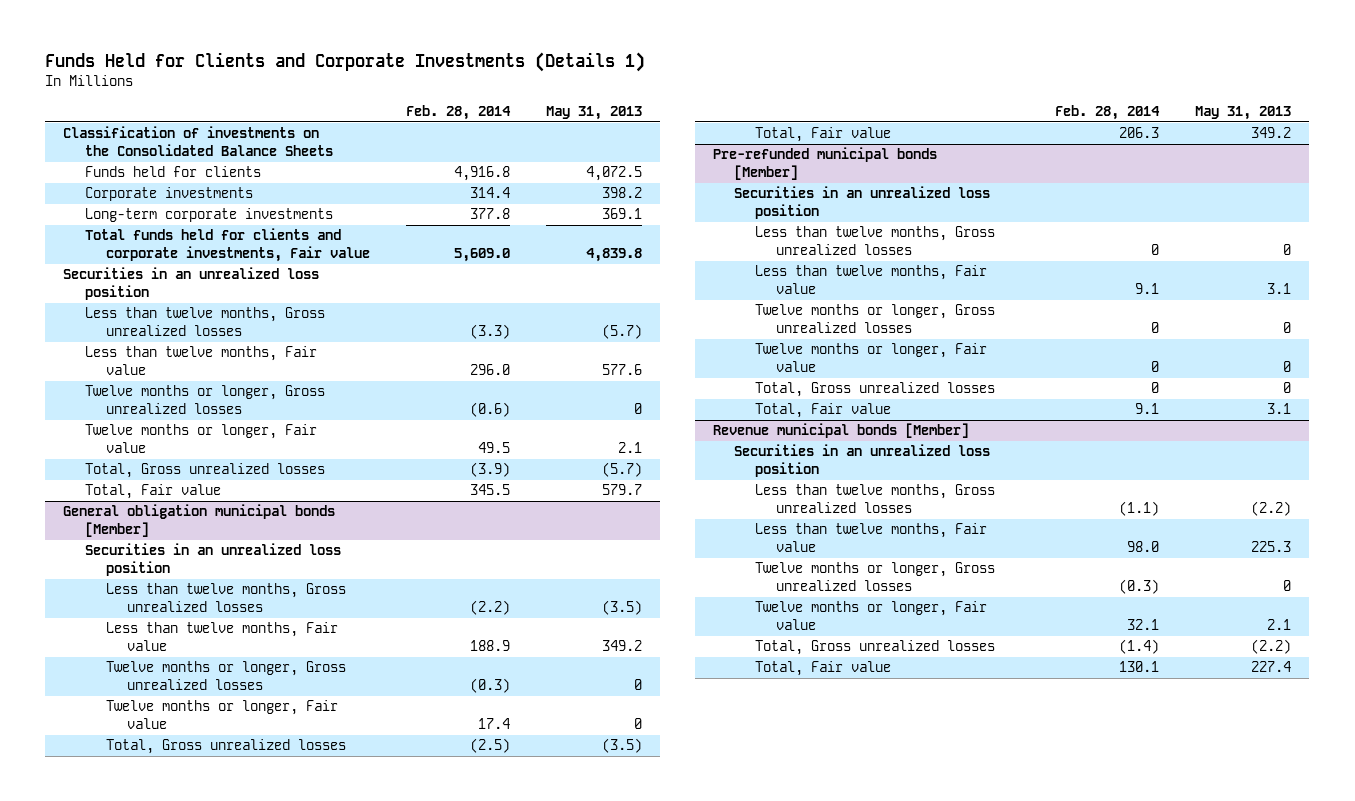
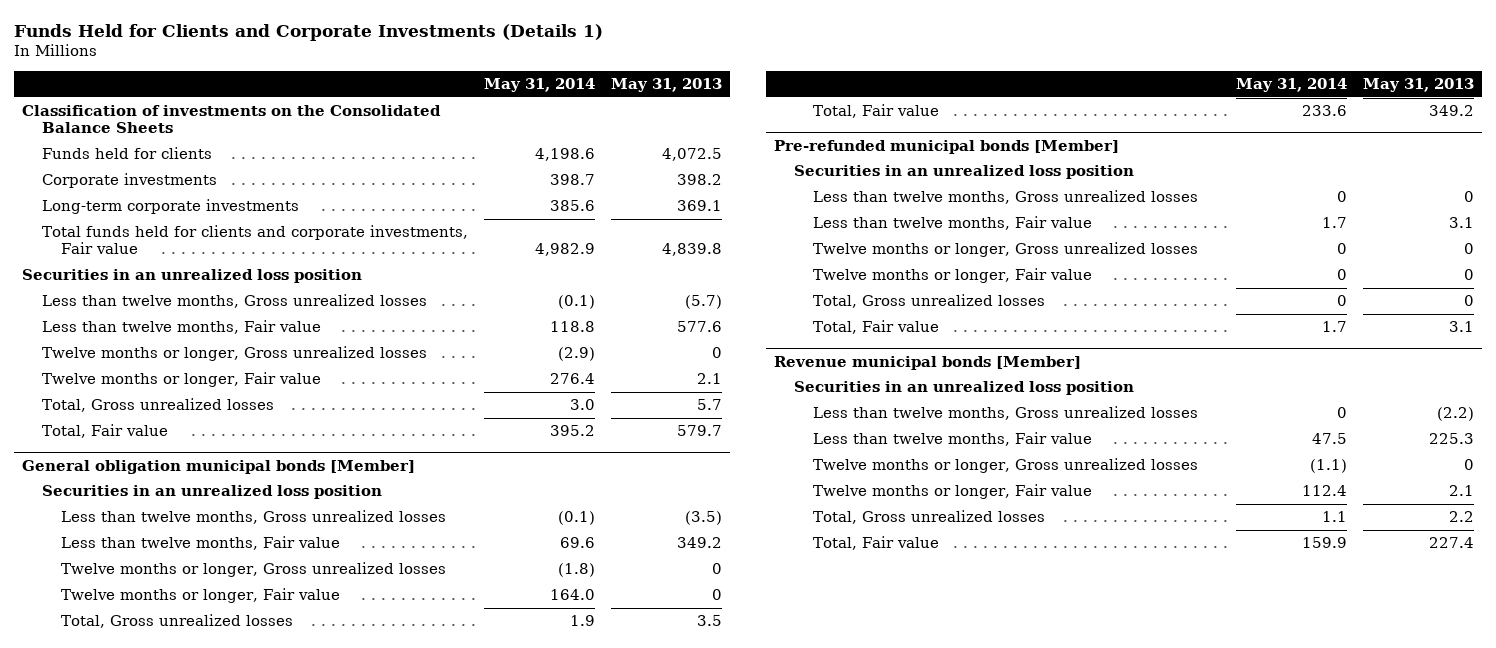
- | Feb. 28, 2014 | May 31, 2013
+ | May 31, 2014 | May 31, 2013
- Total, Gross unrealized losses | (3.9) | (5.7)
+ Total, Gross unrealized losses | 3.0 | 5.7
@ General obligation municipal bonds [Member]
- Total, Gross unrealized losses | (2.5) | (3.5)
+ Total, Gross unrealized losses | 1.9 | 3.5
@ Revenue municipal bonds [Member]
- Total, Gross unrealized losses | (1.4) | (2.2)
+ Total, Gross unrealized losses | 1.1 | 2.2

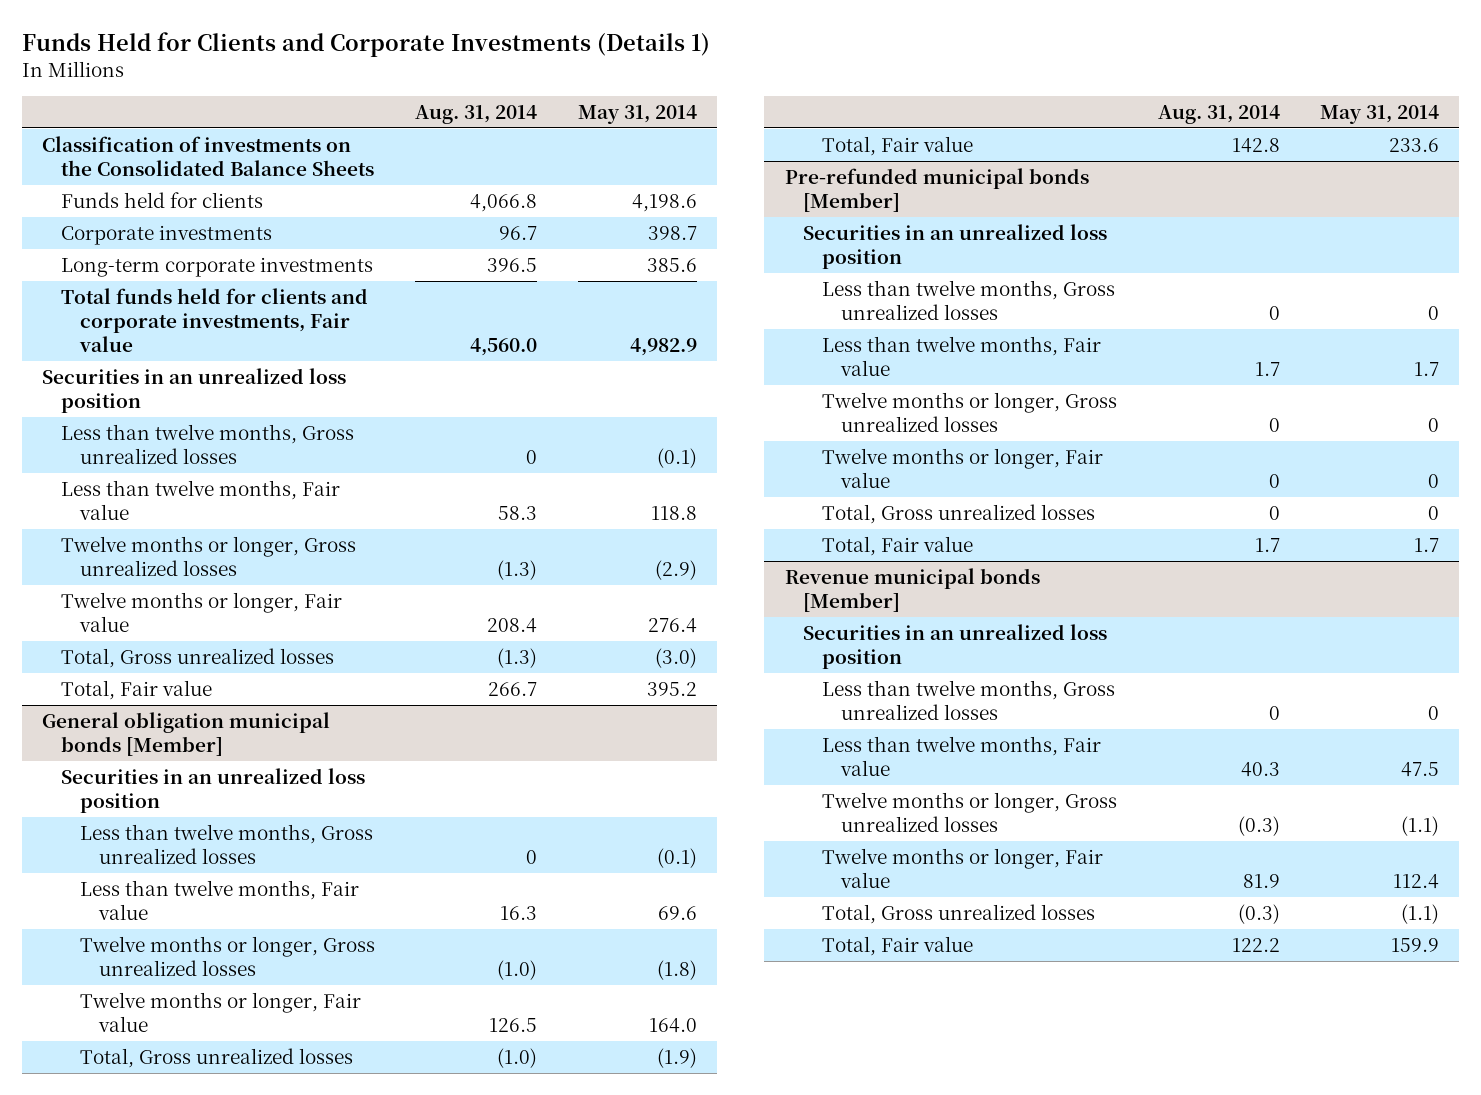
- | May 31, 2014 | May 31, 2013
+ | Aug. 31, 2014 | May 31, 2014
- Total, Gross unrealized losses | 3.0 | 5.7
+ Total, Gross unrealized losses | (1.3) | (3.0)
@ General obligation municipal bonds [Member]
- Total, Gross unrealized losses | 1.9 | 3.5
+ Total, Gross unrealized losses | (1.0) | (1.9)
@ Revenue municipal bonds [Member]
- Total, Gross unrealized losses | 1.1 | 2.2
+ Total, Gross unrealized losses | (0.3) | (1.1)

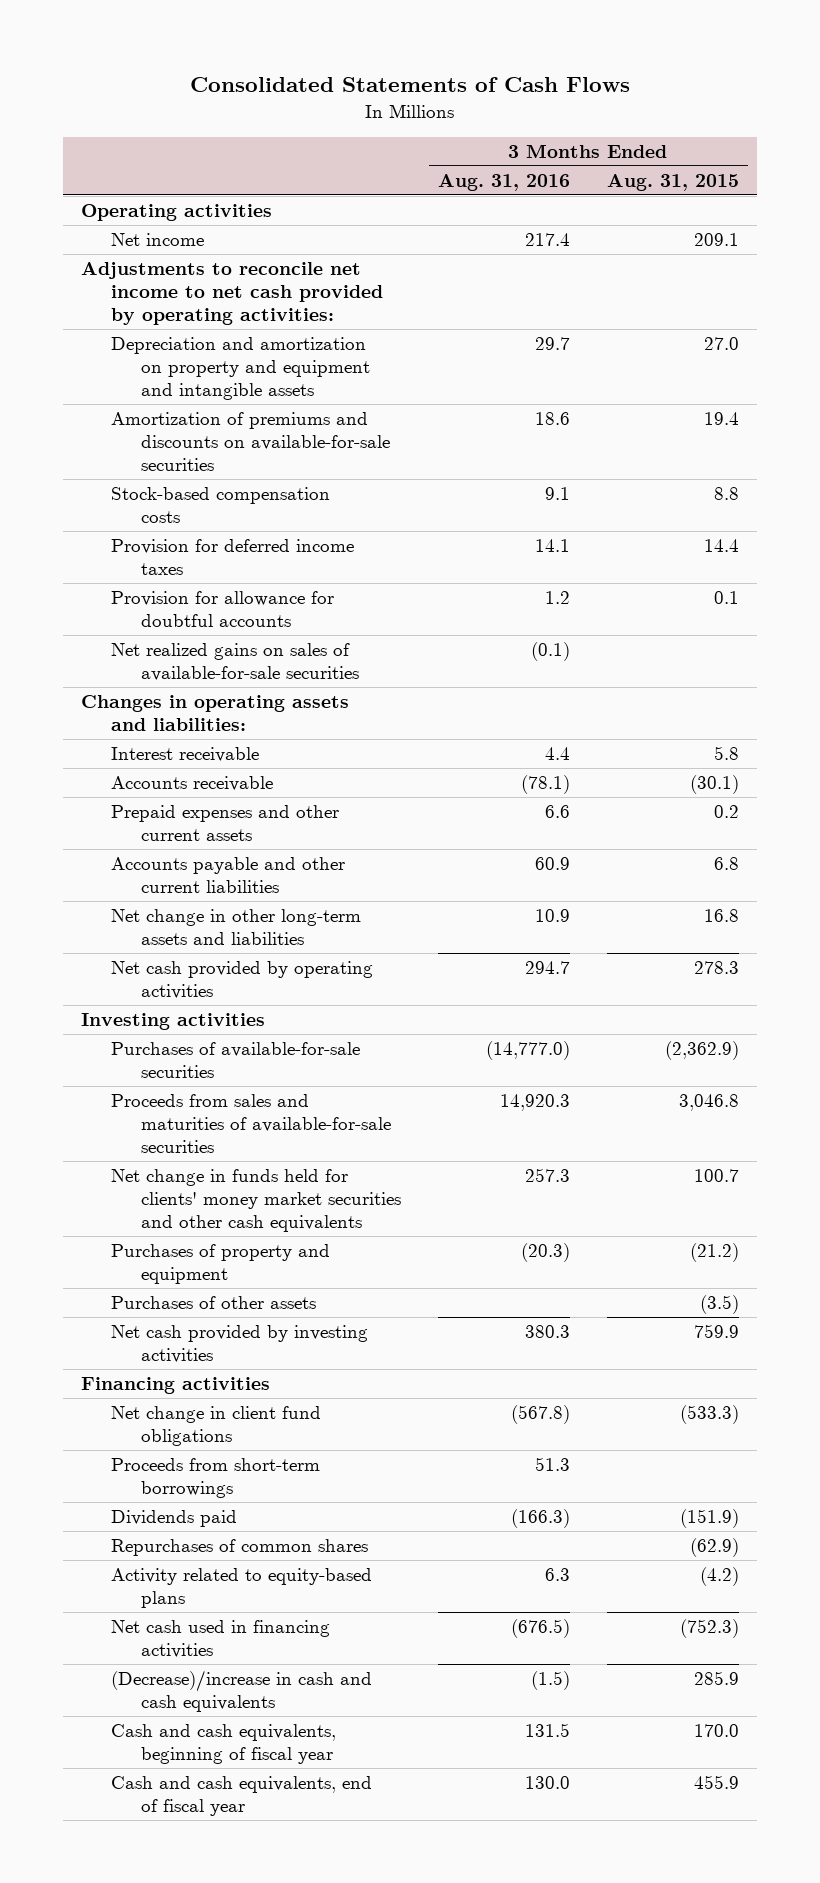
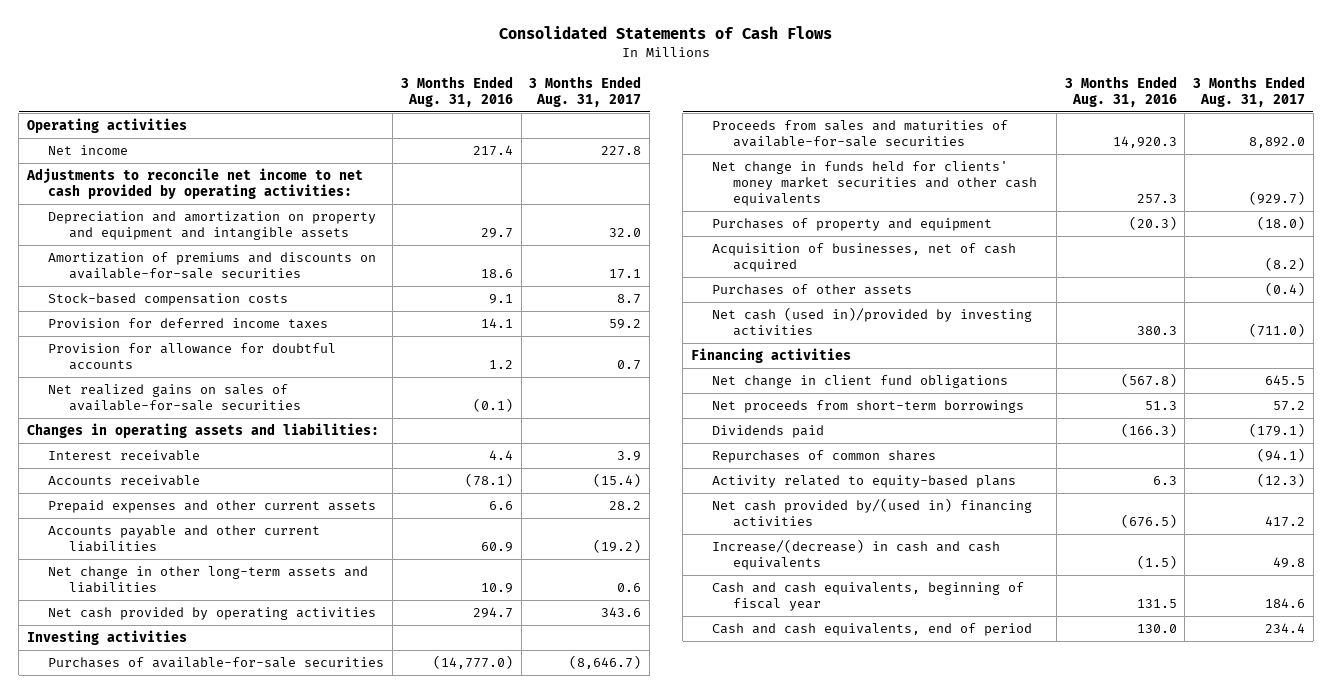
- | 3 Months Ended Aug. 31, 2016 | 3 Months Ended Aug. 31, 2015
+ | 3 Months Ended Aug. 31, 2016 | 3 Months Ended Aug. 31, 2017
+ Acquisition of businesses, net of cash acquired | | (8.2)
- Net cash provided by investing activities | 380.3 | 759.9
+ Net cash (used in)/provided by investing activities | 380.3 | (711.0)
- Proceeds from short-term borrowings | 51.3 |
+ Net proceeds from short-term borrowings | 51.3 | 57.2
- Net cash used in financing activities | (676.5) | (752.3)
- (Decrease)/increase in cash and cash equivalents | (1.5) | 285.9
+ Net cash provided by/(used in) financing activities | (676.5) | 417.2
+ Increase/(decrease) in cash and cash equivalents | (1.5) | 49.8
- Cash and cash equivalents, end of fiscal year | 130.0 | 455.9
+ Cash and cash equivalents, end of period | 130.0 | 234.4

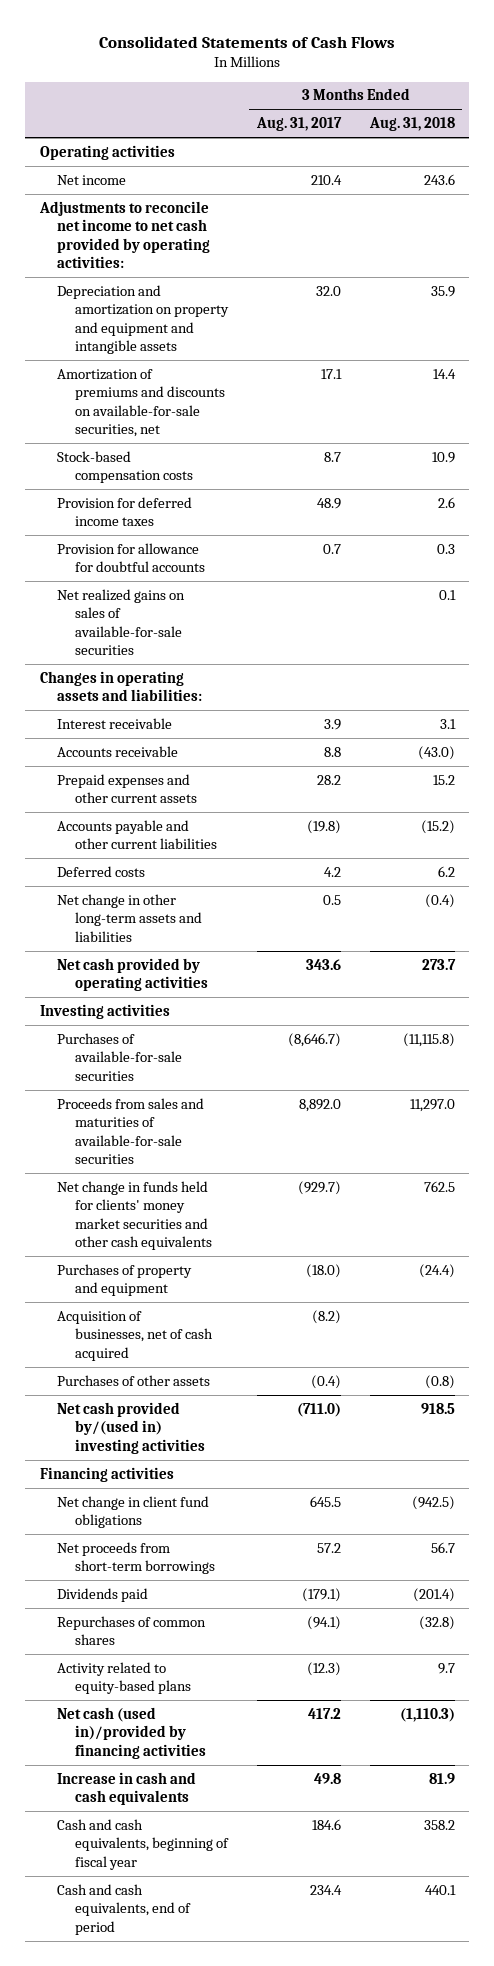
- | 3 Months Ended Aug. 31, 2016 | 3 Months Ended Aug. 31, 2017
+ | 3 Months Ended Aug. 31, 2017 | 3 Months Ended Aug. 31, 2018
- Net income | 217.4 | 227.8
+ Net income | 210.4 | 243.6
- Amortization of premiums and discounts on available-for-sale securities | 18.6 | 17.1
+ Amortization of premiums and discounts on available-for-sale securities, net | 17.1 | 14.4
- Provision for deferred income taxes | 14.1 | 59.2
+ Provision for deferred income taxes | 48.9 | 2.6
- Accounts receivable | (78.1) | (15.4)
+ Accounts receivable | 8.8 | (43.0)
- Accounts payable and other current liabilities | 60.9 | (19.2)
- Net change in other long-term assets and liabilities | 10.9 | 0.6
+ Accounts payable and other current liabilities | (19.8) | (15.2)
+ Deferred costs | 4.2 | 6.2
+ Net change in other long-term assets and liabilities | 0.5 | (0.4)
- Net cash (used in)/provided by investing activities | 380.3 | (711.0)
+ Net cash provided by/(used in) investing activities | (711.0) | 918.5
- Net cash provided by/(used in) financing activities | (676.5) | 417.2
- Increase/(decrease) in cash and cash equivalents | (1.5) | 49.8
+ Net cash (used in)/provided by financing activities | 417.2 | (1,110.3)
+ Increase in cash and cash equivalents | 49.8 | 81.9

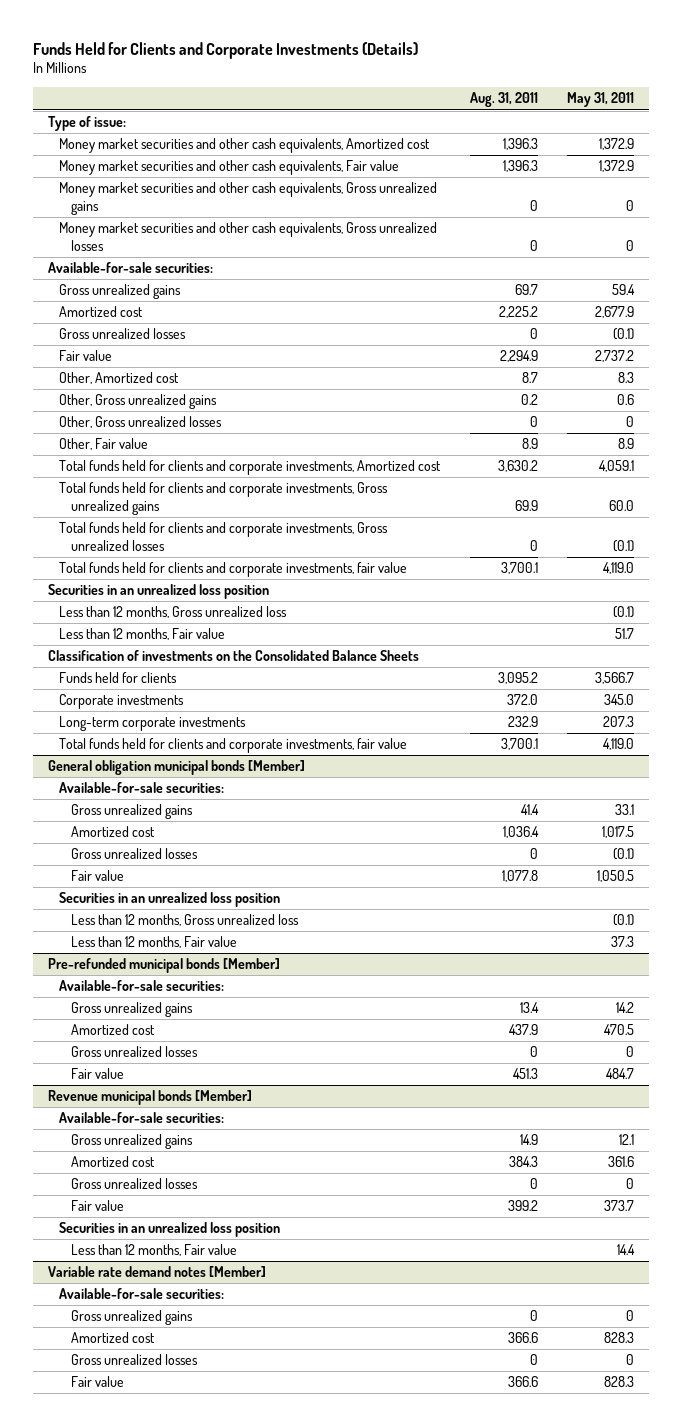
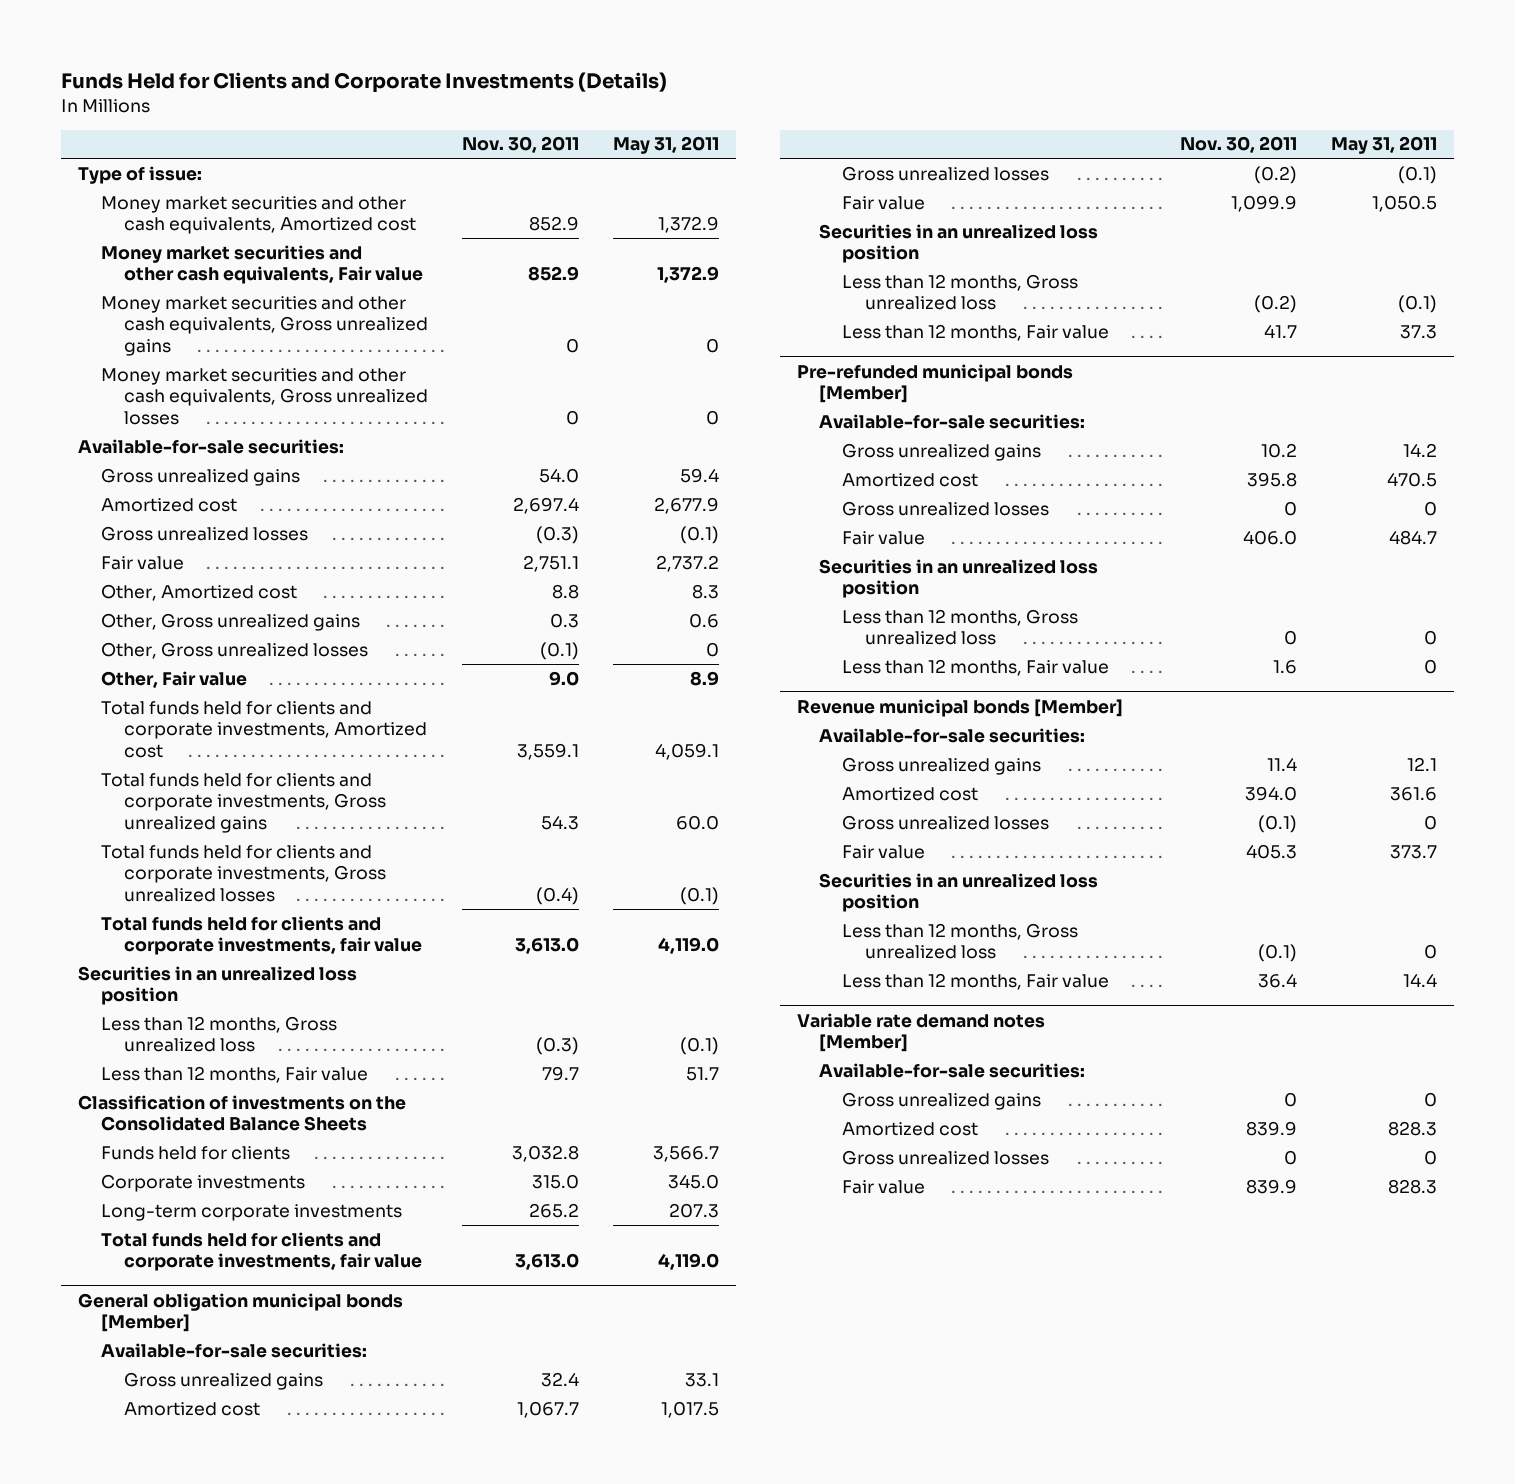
- | Aug. 31, 2011 | May 31, 2011
+ | Nov. 30, 2011 | May 31, 2011
@ Pre-refunded municipal bonds [Member]
+ Securities in an unrealized loss position
+ Less than 12 months, Gross unrealized loss | 0 | 0
+ Less than 12 months, Fair value | 1.6 | 0
@ Revenue municipal bonds [Member]
+ Less than 12 months, Gross unrealized loss | (0.1) | 0

